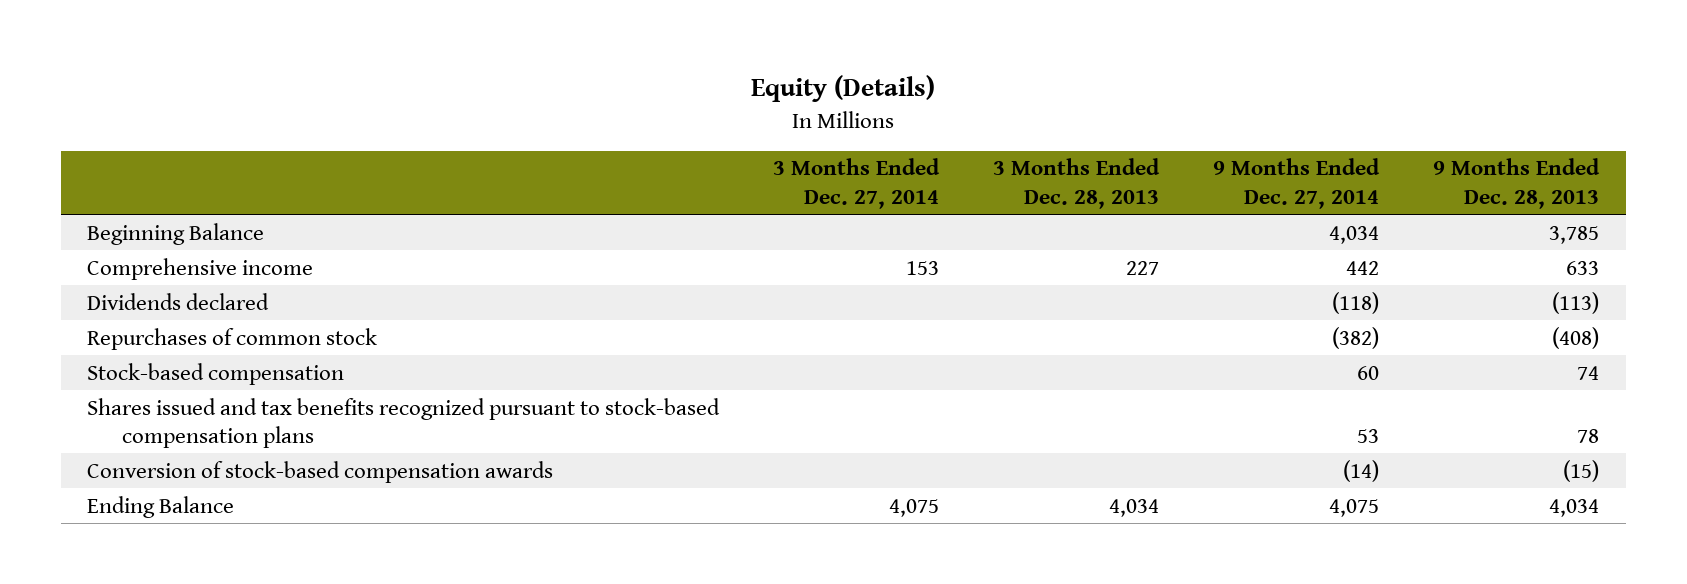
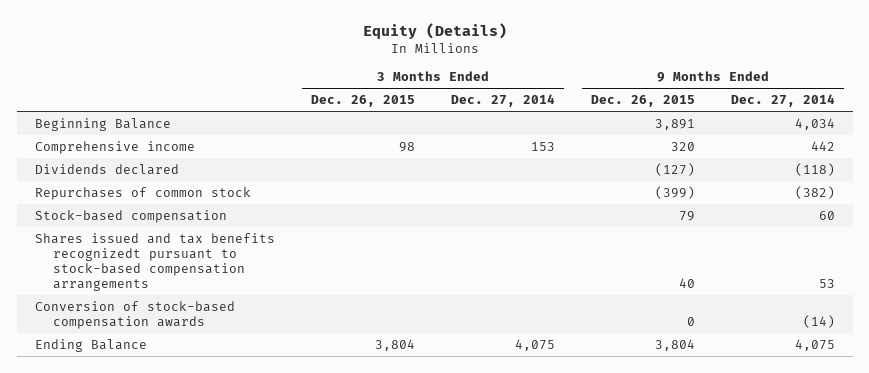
- | 3 Months Ended Dec. 27, 2014 | 3 Months Ended Dec. 28, 2013 | 9 Months Ended Dec. 27, 2014 | 9 Months Ended Dec. 28, 2013
+ | 3 Months Ended Dec. 26, 2015 | 3 Months Ended Dec. 27, 2014 | 9 Months Ended Dec. 26, 2015 | 9 Months Ended Dec. 27, 2014
- Shares issued and tax benefits recognized pursuant to stock-based compensation plans | | | 53 | 78
+ Shares issued and tax benefits recognizedt pursuant to stock-based compensation arrangements | | | 40 | 53

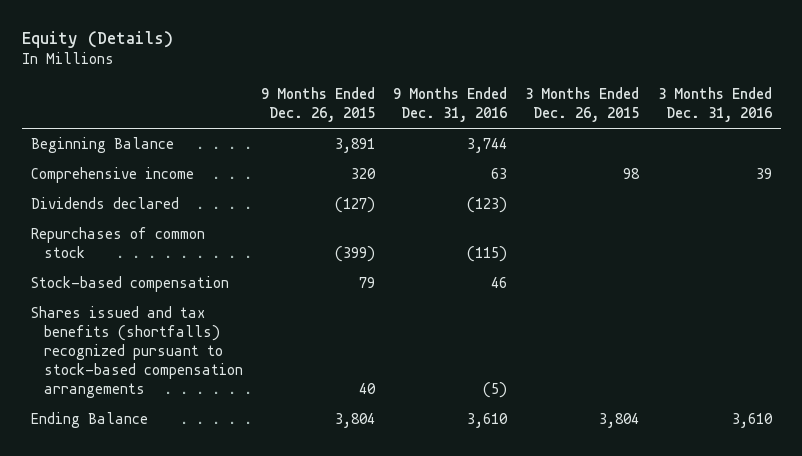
- | 3 Months Ended Dec. 26, 2015 | 3 Months Ended Dec. 27, 2014 | 9 Months Ended Dec. 26, 2015 | 9 Months Ended Dec. 27, 2014
+ | 9 Months Ended Dec. 26, 2015 | 9 Months Ended Dec. 31, 2016 | 3 Months Ended Dec. 26, 2015 | 3 Months Ended Dec. 31, 2016
- Shares issued and tax benefits recognizedt pursuant to stock-based compensation arrangements | | | 40 | 53
- Conversion of stock-based compensation awards | | | 0 | (14)
+ Shares issued and tax benefits (shortfalls) recognized pursuant to stock-based compensation arrangements | 40 | (5) | |

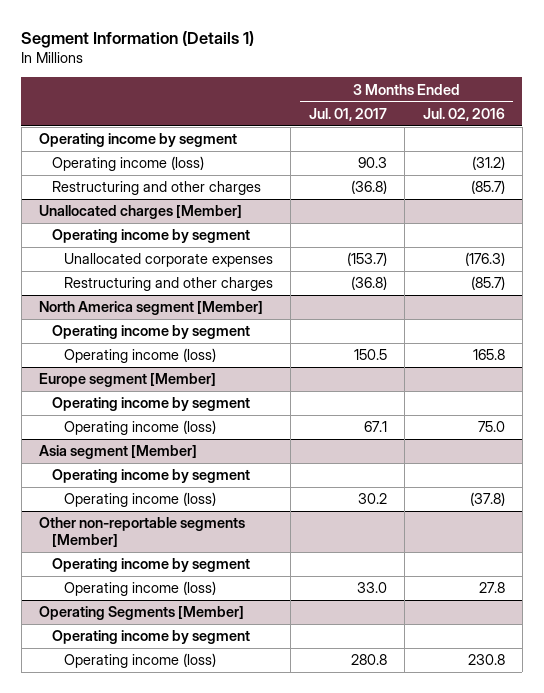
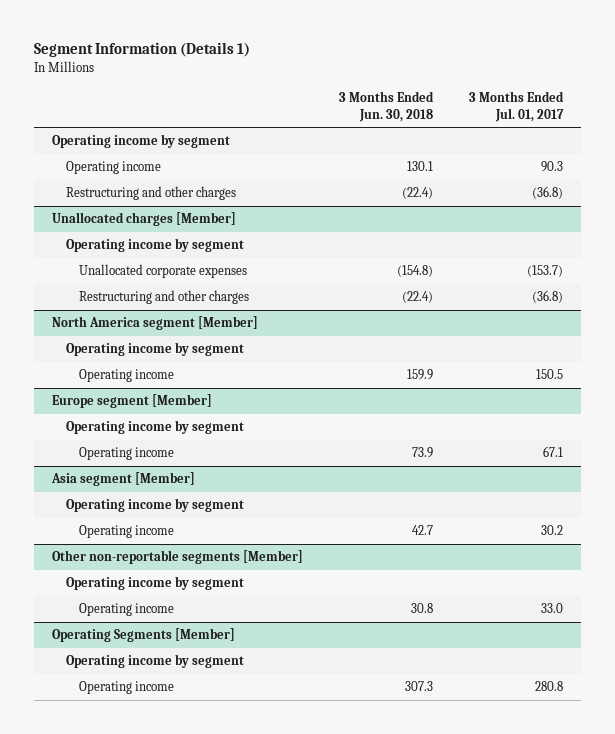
- | 3 Months Ended Jul. 01, 2017 | 3 Months Ended Jul. 02, 2016
+ | 3 Months Ended Jun. 30, 2018 | 3 Months Ended Jul. 01, 2017
- Operating income (loss) | 90.3 | (31.2)
+ Operating income | 130.1 | 90.3
@ North America segment [Member]
- Operating income (loss) | 150.5 | 165.8
+ Operating income | 159.9 | 150.5
@ Europe segment [Member]
- Operating income (loss) | 67.1 | 75.0
+ Operating income | 73.9 | 67.1
@ Asia segment [Member]
- Operating income (loss) | 30.2 | (37.8)
+ Operating income | 42.7 | 30.2
@ Other non-reportable segments [Member]
- Operating income (loss) | 33.0 | 27.8
+ Operating income | 30.8 | 33.0
@ Operating Segments [Member]
- Operating income (loss) | 280.8 | 230.8
+ Operating income | 307.3 | 280.8

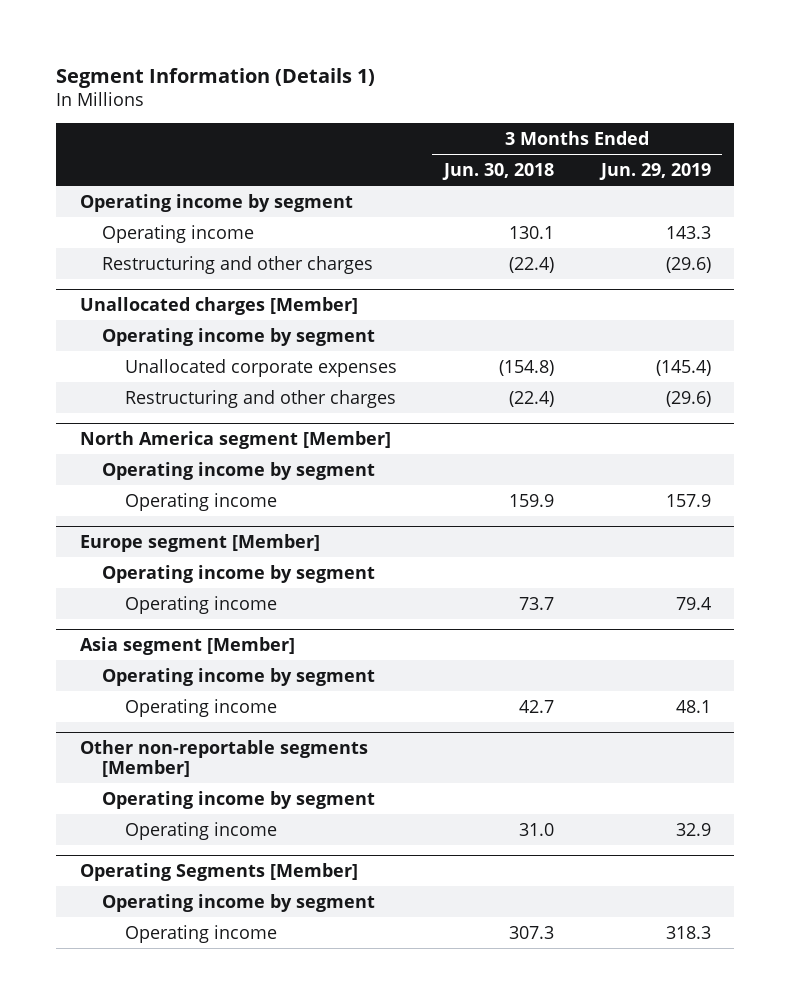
- | 3 Months Ended Jun. 30, 2018 | 3 Months Ended Jul. 01, 2017
+ | 3 Months Ended Jun. 30, 2018 | 3 Months Ended Jun. 29, 2019
@ Europe segment [Member]
- Operating income | 73.9 | 67.1
+ Operating income | 73.7 | 79.4
@ Other non-reportable segments [Member]
- Operating income | 30.8 | 33.0
+ Operating income | 31.0 | 32.9

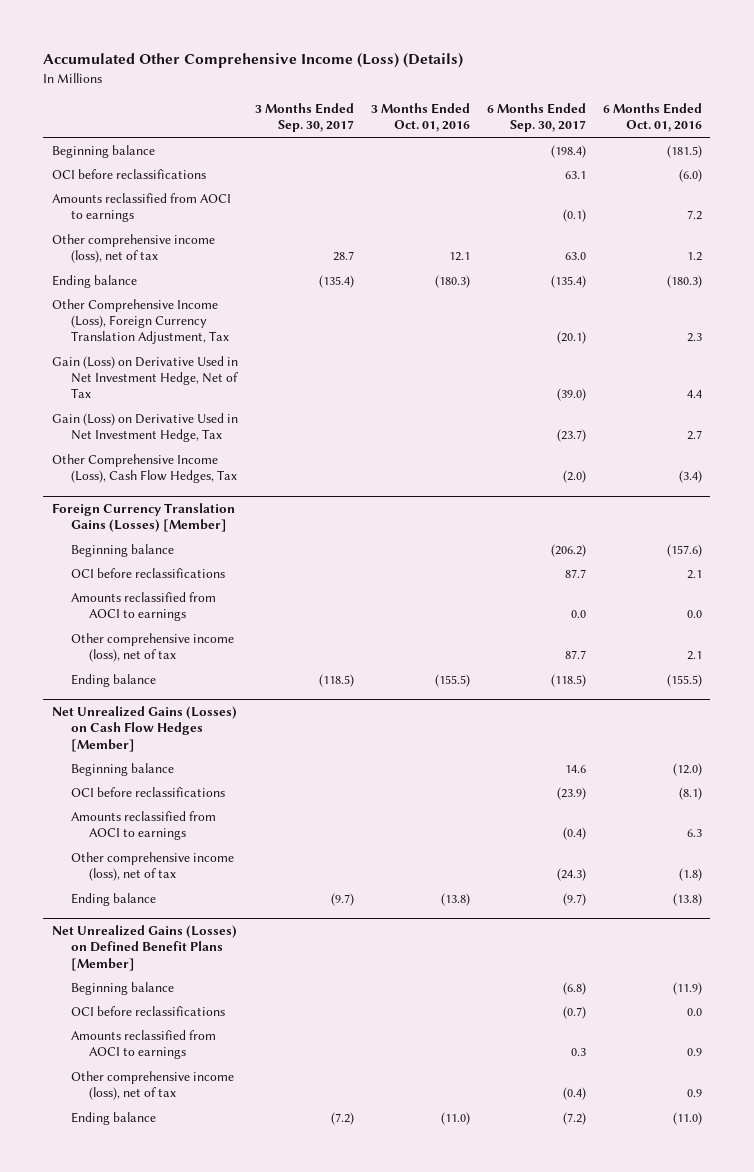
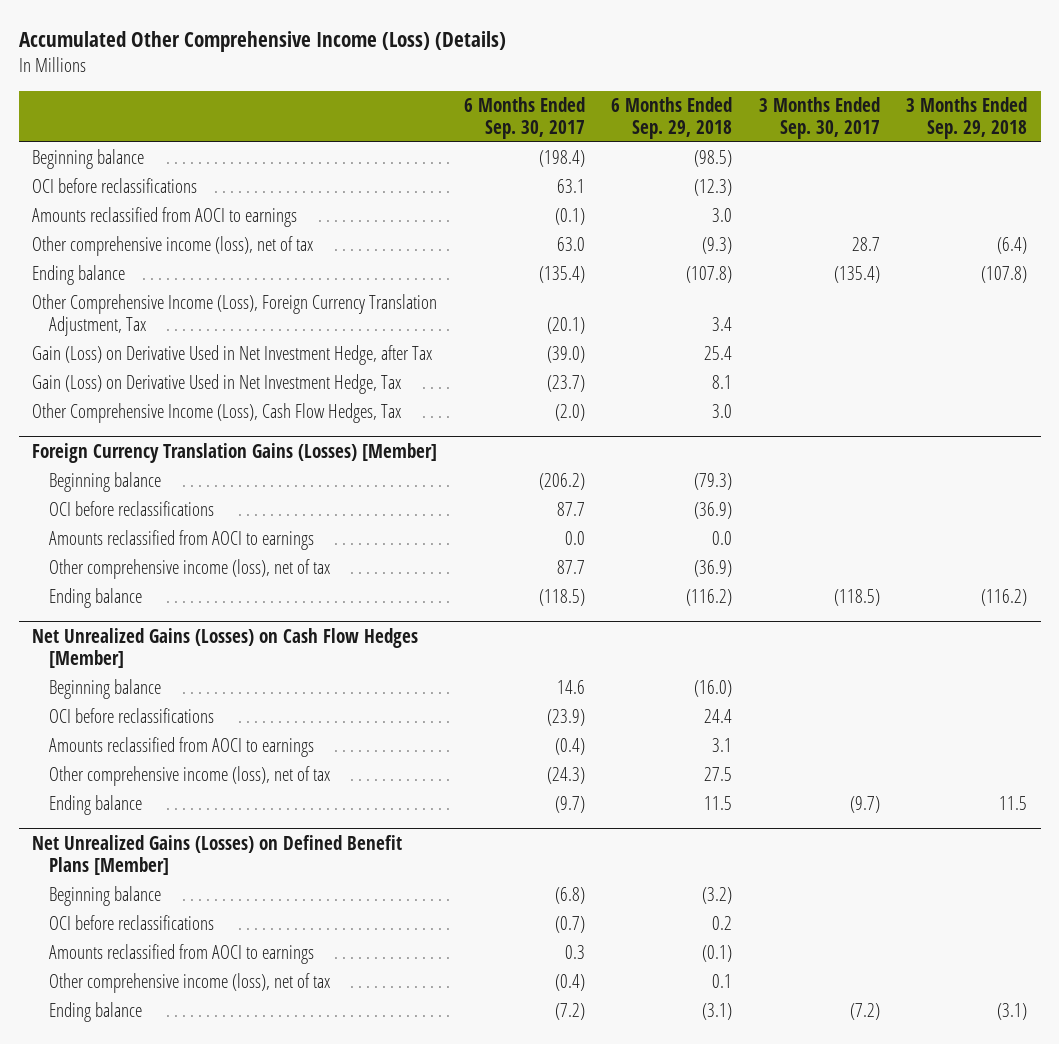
- | 3 Months Ended Sep. 30, 2017 | 3 Months Ended Oct. 01, 2016 | 6 Months Ended Sep. 30, 2017 | 6 Months Ended Oct. 01, 2016
+ | 6 Months Ended Sep. 30, 2017 | 6 Months Ended Sep. 29, 2018 | 3 Months Ended Sep. 30, 2017 | 3 Months Ended Sep. 29, 2018
- Gain (Loss) on Derivative Used in Net Investment Hedge, Net of Tax | | | (39.0) | 4.4
+ Gain (Loss) on Derivative Used in Net Investment Hedge, after Tax | (39.0) | 25.4 | |

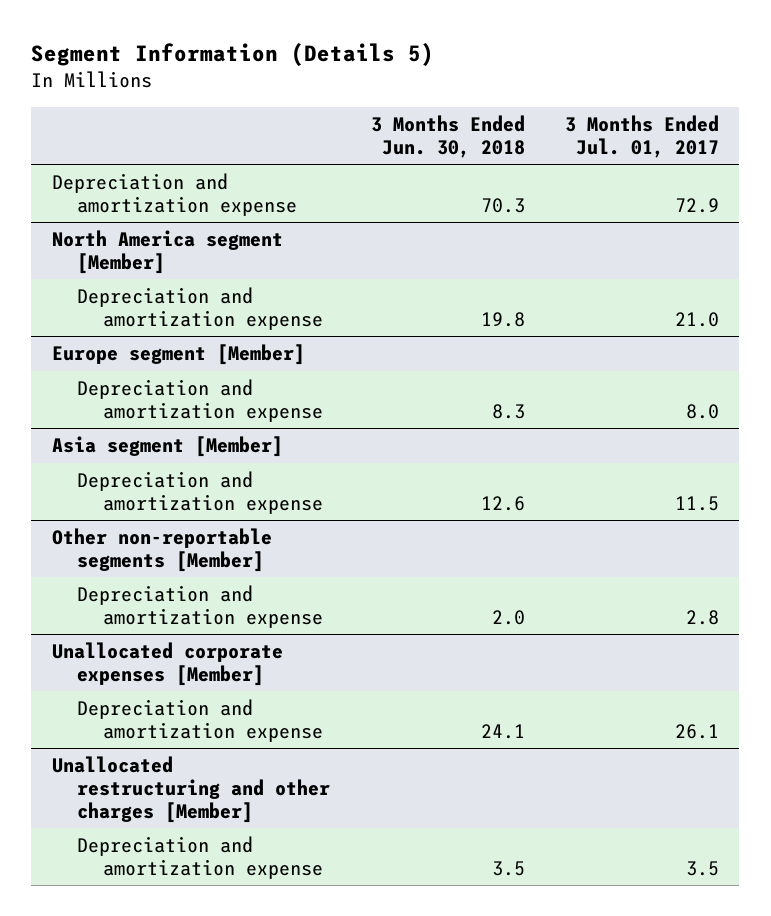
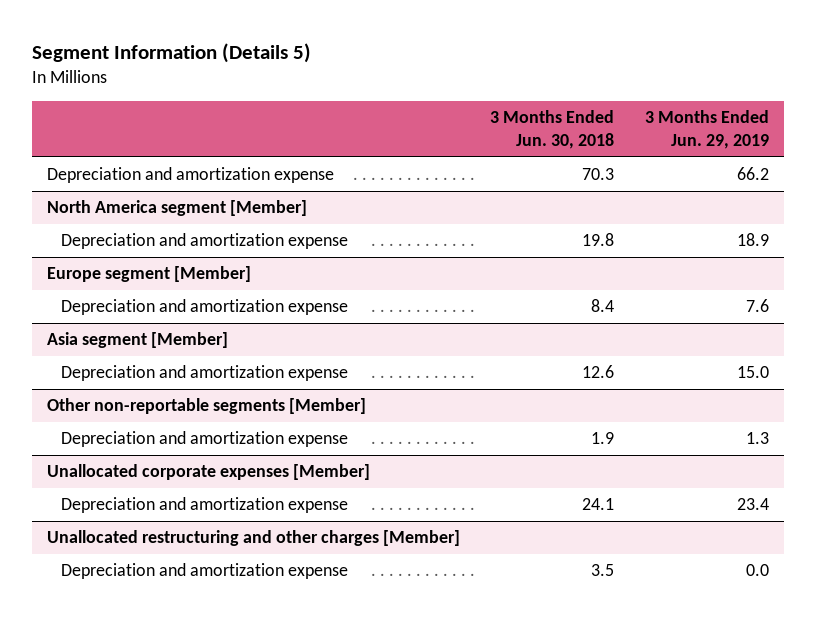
- | 3 Months Ended Jun. 30, 2018 | 3 Months Ended Jul. 01, 2017
+ | 3 Months Ended Jun. 30, 2018 | 3 Months Ended Jun. 29, 2019
@ Europe segment [Member]
- Depreciation and amortization expense | 8.3 | 8.0
+ Depreciation and amortization expense | 8.4 | 7.6
@ Other non-reportable segments [Member]
- Depreciation and amortization expense | 2.0 | 2.8
+ Depreciation and amortization expense | 1.9 | 1.3

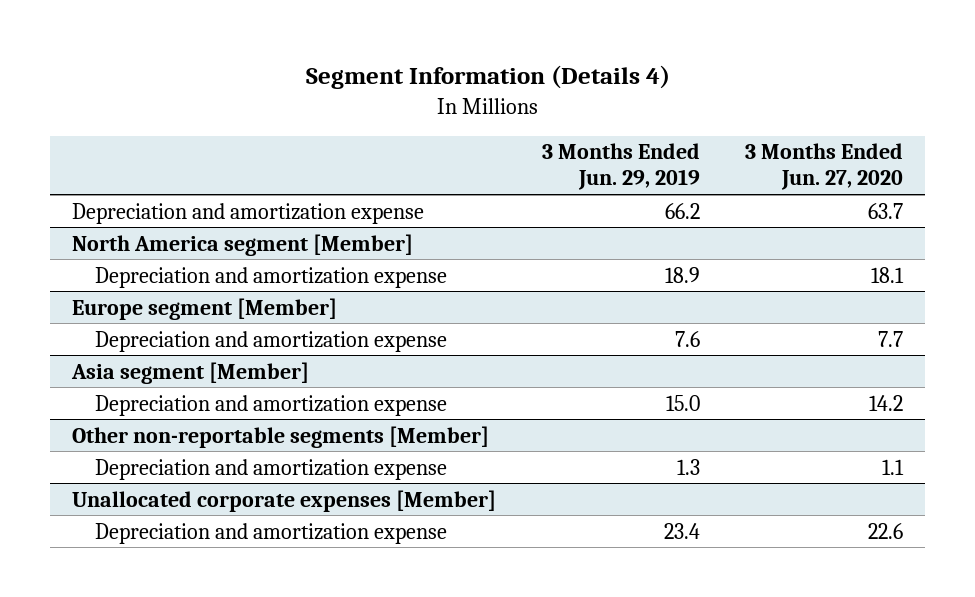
- Segment Information (Details 5)
+ Segment Information (Details 4)
- | 3 Months Ended Jun. 30, 2018 | 3 Months Ended Jun. 29, 2019
+ | 3 Months Ended Jun. 29, 2019 | 3 Months Ended Jun. 27, 2020
- Unallocated restructuring and other charges [Member]
- Depreciation and amortization expense | 3.5 | 0.0

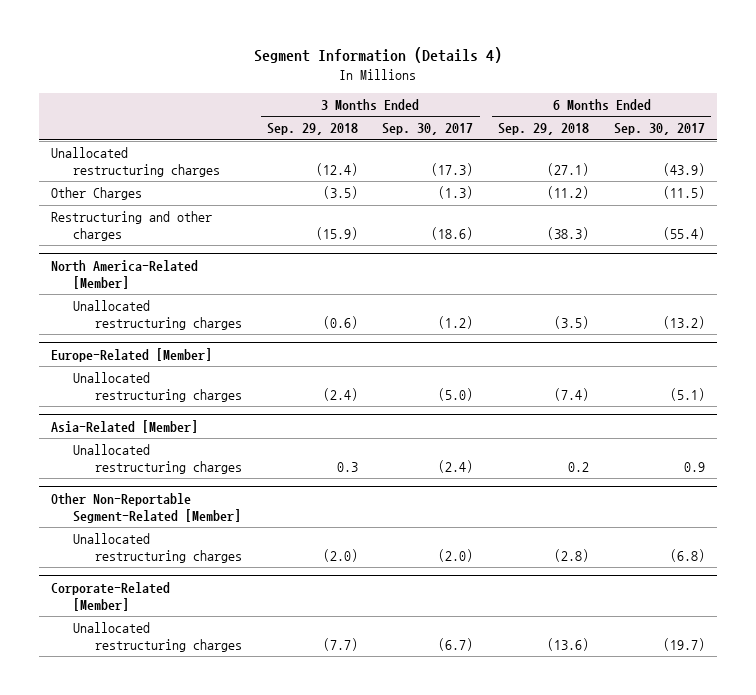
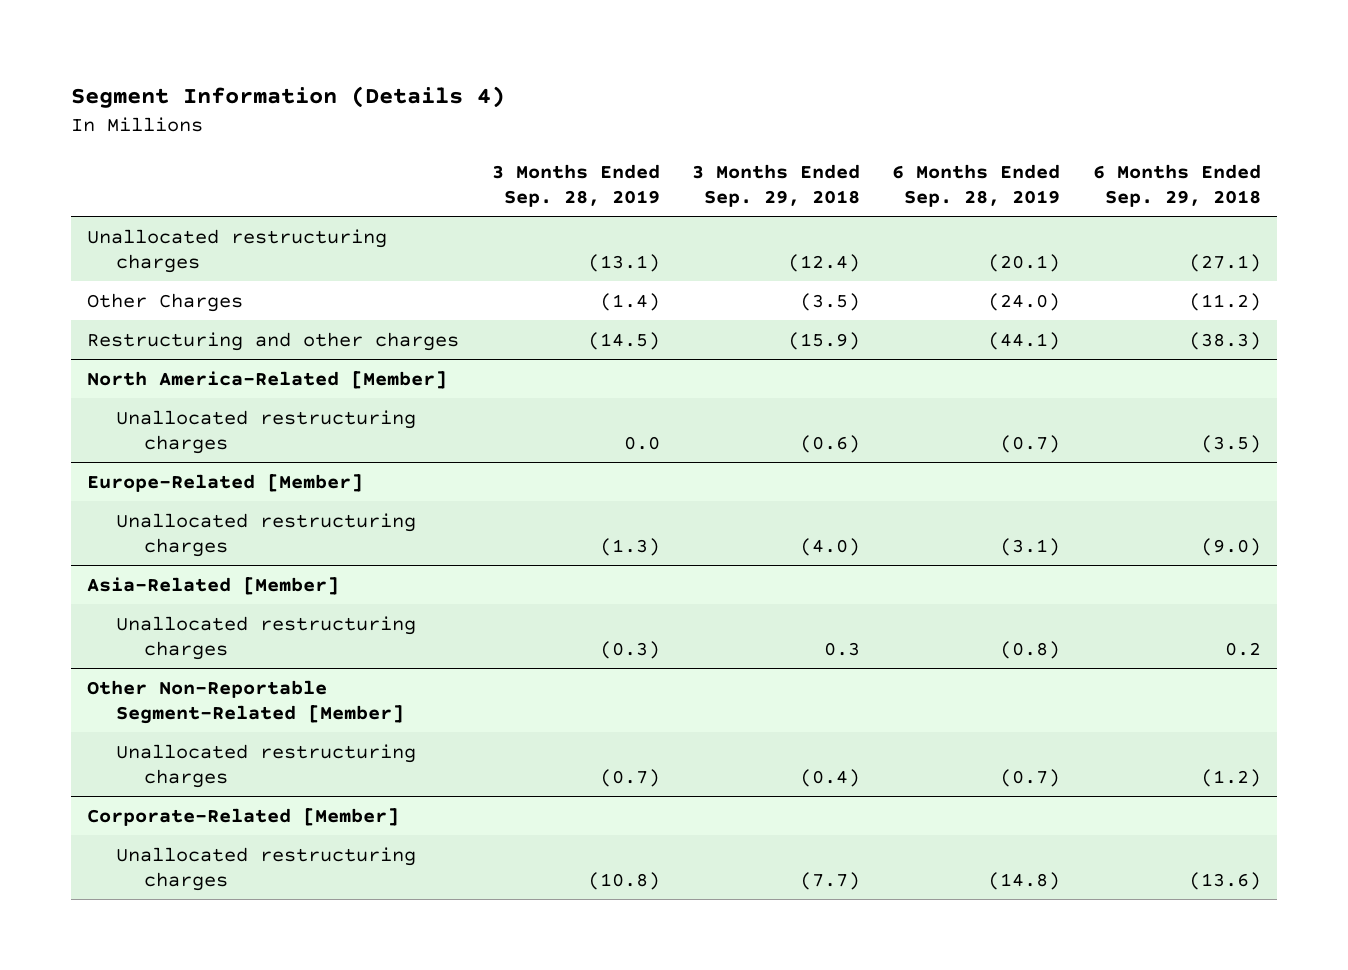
- | 3 Months Ended Sep. 29, 2018 | 3 Months Ended Sep. 30, 2017 | 6 Months Ended Sep. 29, 2018 | 6 Months Ended Sep. 30, 2017
+ | 3 Months Ended Sep. 28, 2019 | 3 Months Ended Sep. 29, 2018 | 6 Months Ended Sep. 28, 2019 | 6 Months Ended Sep. 29, 2018
@ Europe-Related [Member]
- Unallocated restructuring charges | (2.4) | (5.0) | (7.4) | (5.1)
+ Unallocated restructuring charges | (1.3) | (4.0) | (3.1) | (9.0)
@ Other Non-Reportable Segment-Related [Member]
- Unallocated restructuring charges | (2.0) | (2.0) | (2.8) | (6.8)
+ Unallocated restructuring charges | (0.7) | (0.4) | (0.7) | (1.2)

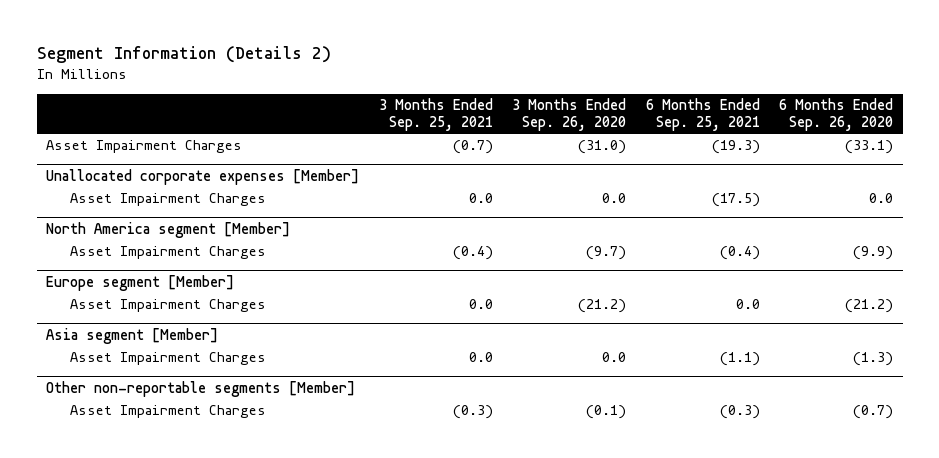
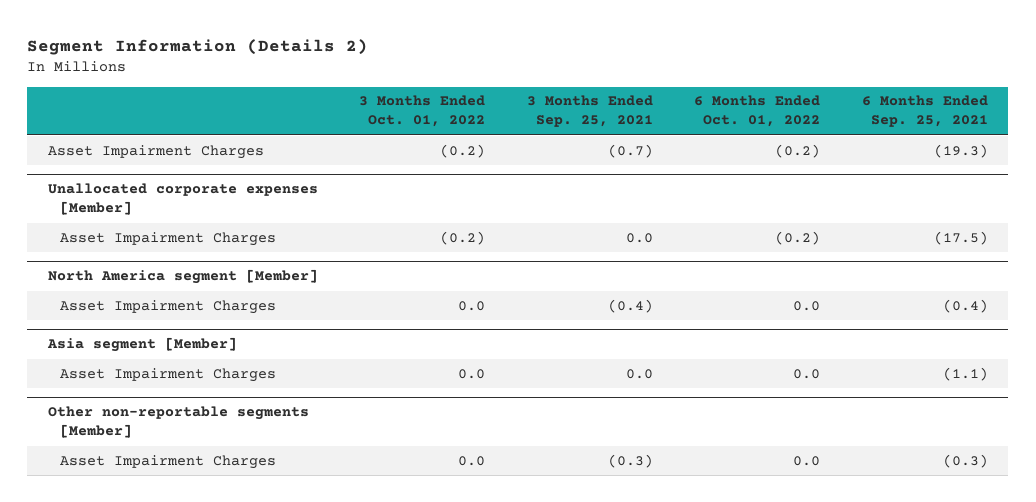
- | 3 Months Ended Sep. 25, 2021 | 3 Months Ended Sep. 26, 2020 | 6 Months Ended Sep. 25, 2021 | 6 Months Ended Sep. 26, 2020
+ | 3 Months Ended Oct. 01, 2022 | 3 Months Ended Sep. 25, 2021 | 6 Months Ended Oct. 01, 2022 | 6 Months Ended Sep. 25, 2021
- Europe segment [Member]
- Asset Impairment Charges | 0.0 | (21.2) | 0.0 | (21.2)

